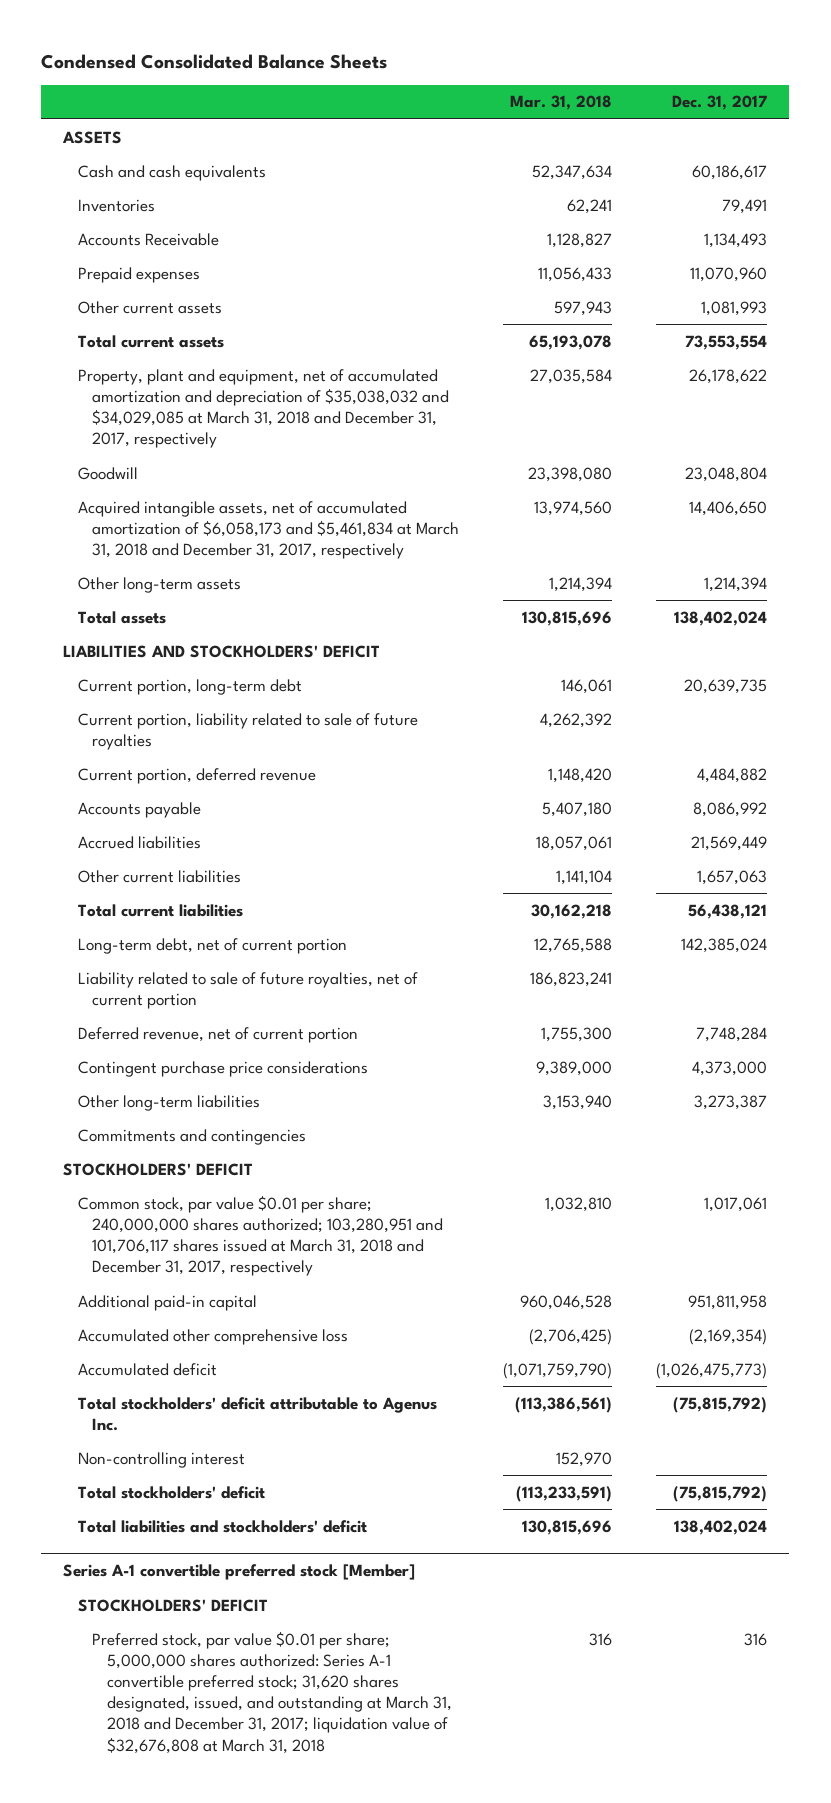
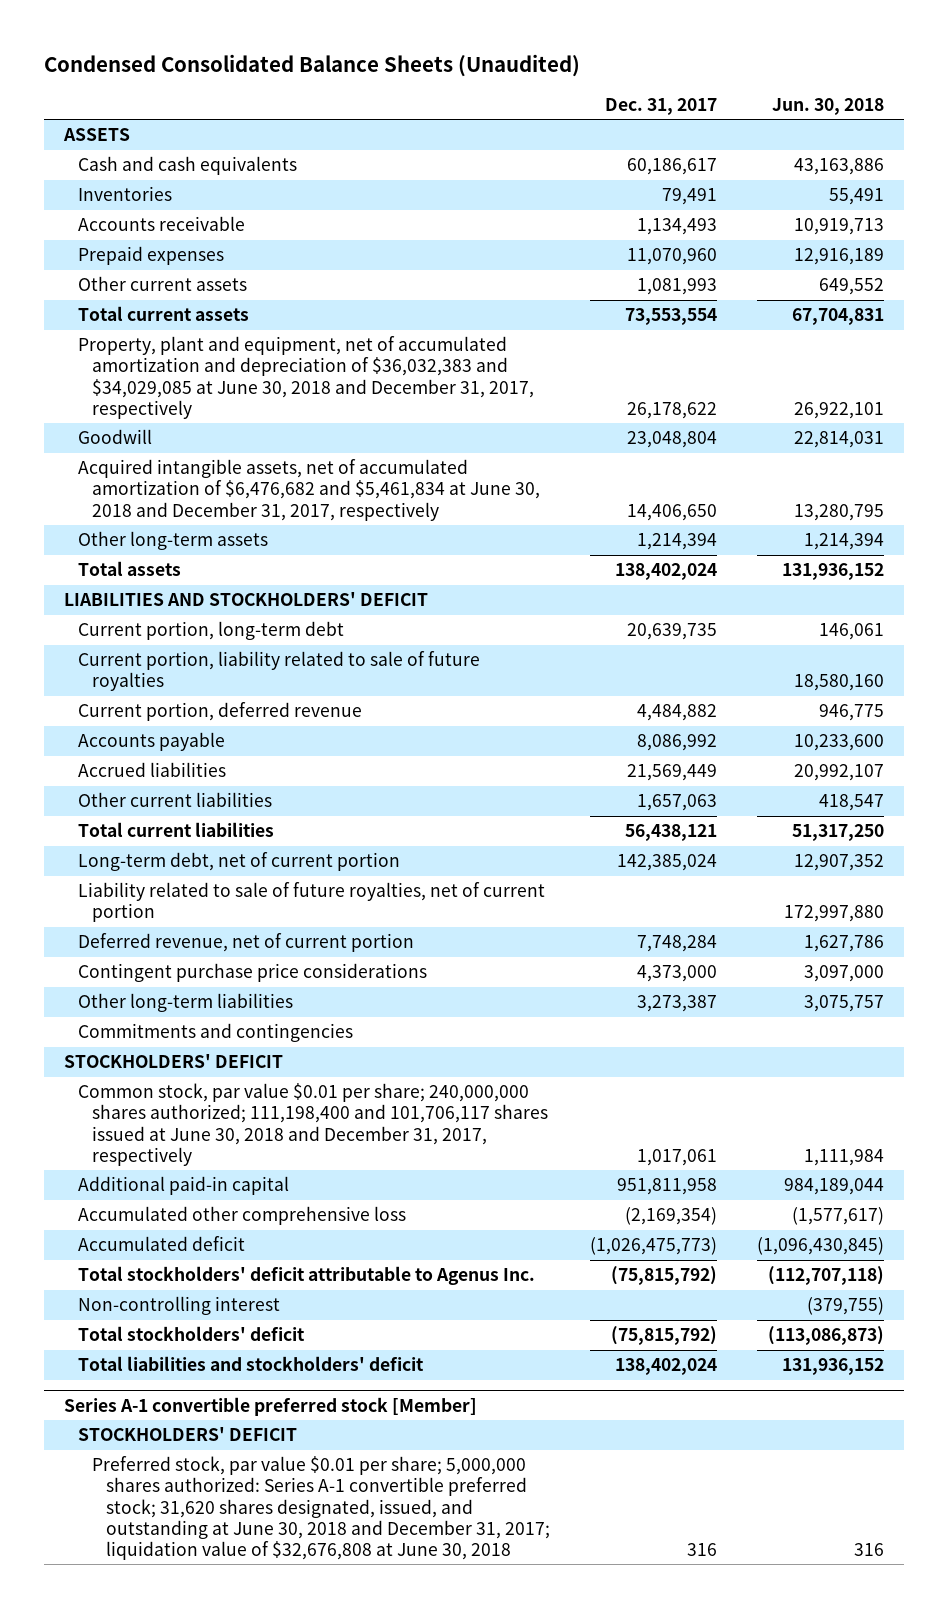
- Condensed Consolidated Balance Sheets
+ Condensed Consolidated Balance Sheets (Unaudited)
- | Mar. 31, 2018 | Dec. 31, 2017
+ | Dec. 31, 2017 | Jun. 30, 2018
- Accounts Receivable | 1,128,827 | 1,134,493
+ Accounts receivable | 1,134,493 | 10,919,713
- Property, plant and equipment, net of accumulated amortization and depreciation of $35,038,032 and $34,029,085 at March 31, 2018 and December 31, 2017, respectively | 27,035,584 | 26,178,622
+ Property, plant and equipment, net of accumulated amortization and depreciation of $36,032,383 and $34,029,085 at June 30, 2018 and December 31, 2017, respectively | 26,178,622 | 26,922,101
- Acquired intangible assets, net of accumulated amortization of $6,058,173 and $5,461,834 at March 31, 2018 and December 31, 2017, respectively | 13,974,560 | 14,406,650
+ Acquired intangible assets, net of accumulated amortization of $6,476,682 and $5,461,834 at June 30, 2018 and December 31, 2017, respectively | 14,406,650 | 13,280,795
- Common stock, par value $0.01 per share; 240,000,000 shares authorized; 103,280,951 and 101,706,117 shares issued at March 31, 2018 and December 31, 2017, respectively | 1,032,810 | 1,017,061
+ Common stock, par value $0.01 per share; 240,000,000 shares authorized; 111,198,400 and 101,706,117 shares issued at June 30, 2018 and December 31, 2017, respectively | 1,017,061 | 1,111,984
@ Series A-1 convertible preferred stock [Member]
- Preferred stock, par value $0.01 per share; 5,000,000 shares authorized: Series A-1 convertible preferred stock; 31,620 shares designated, issued, and outstanding at March 31, 2018 and December 31, 2017; liquidation value of $32,676,808 at March 31, 2018 | 316 | 316
+ Preferred stock, par value $0.01 per share; 5,000,000 shares authorized: Series A-1 convertible preferred stock; 31,620 shares designated, issued, and outstanding at June 30, 2018 and December 31, 2017; liquidation value of $32,676,808 at June 30, 2018 | 316 | 316

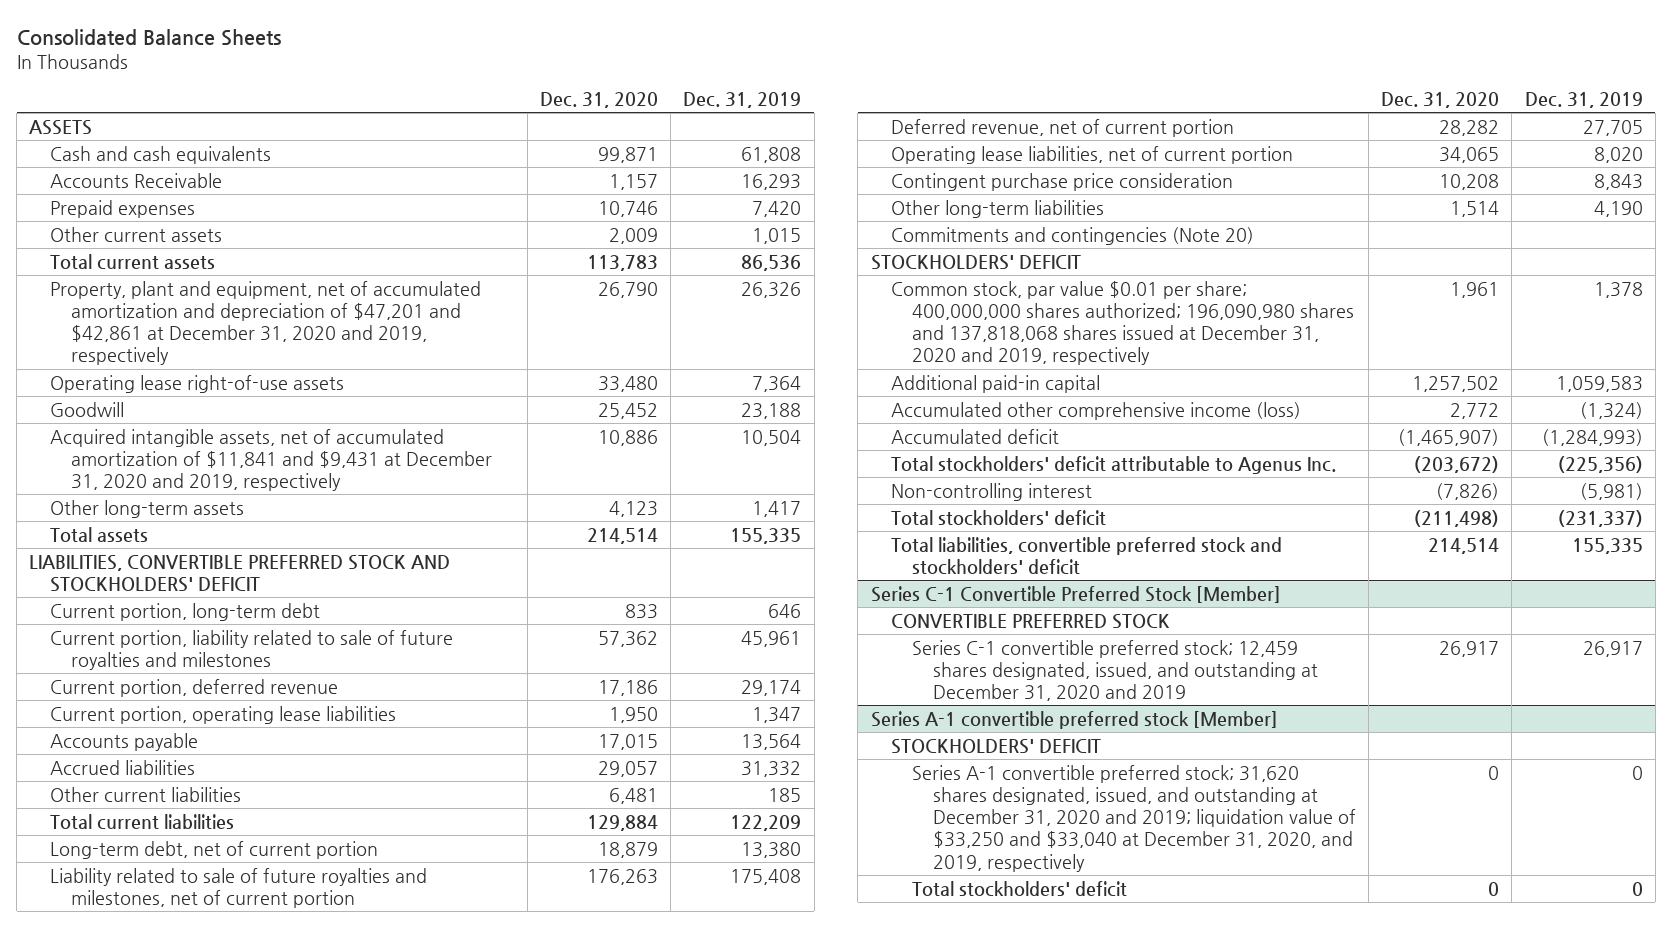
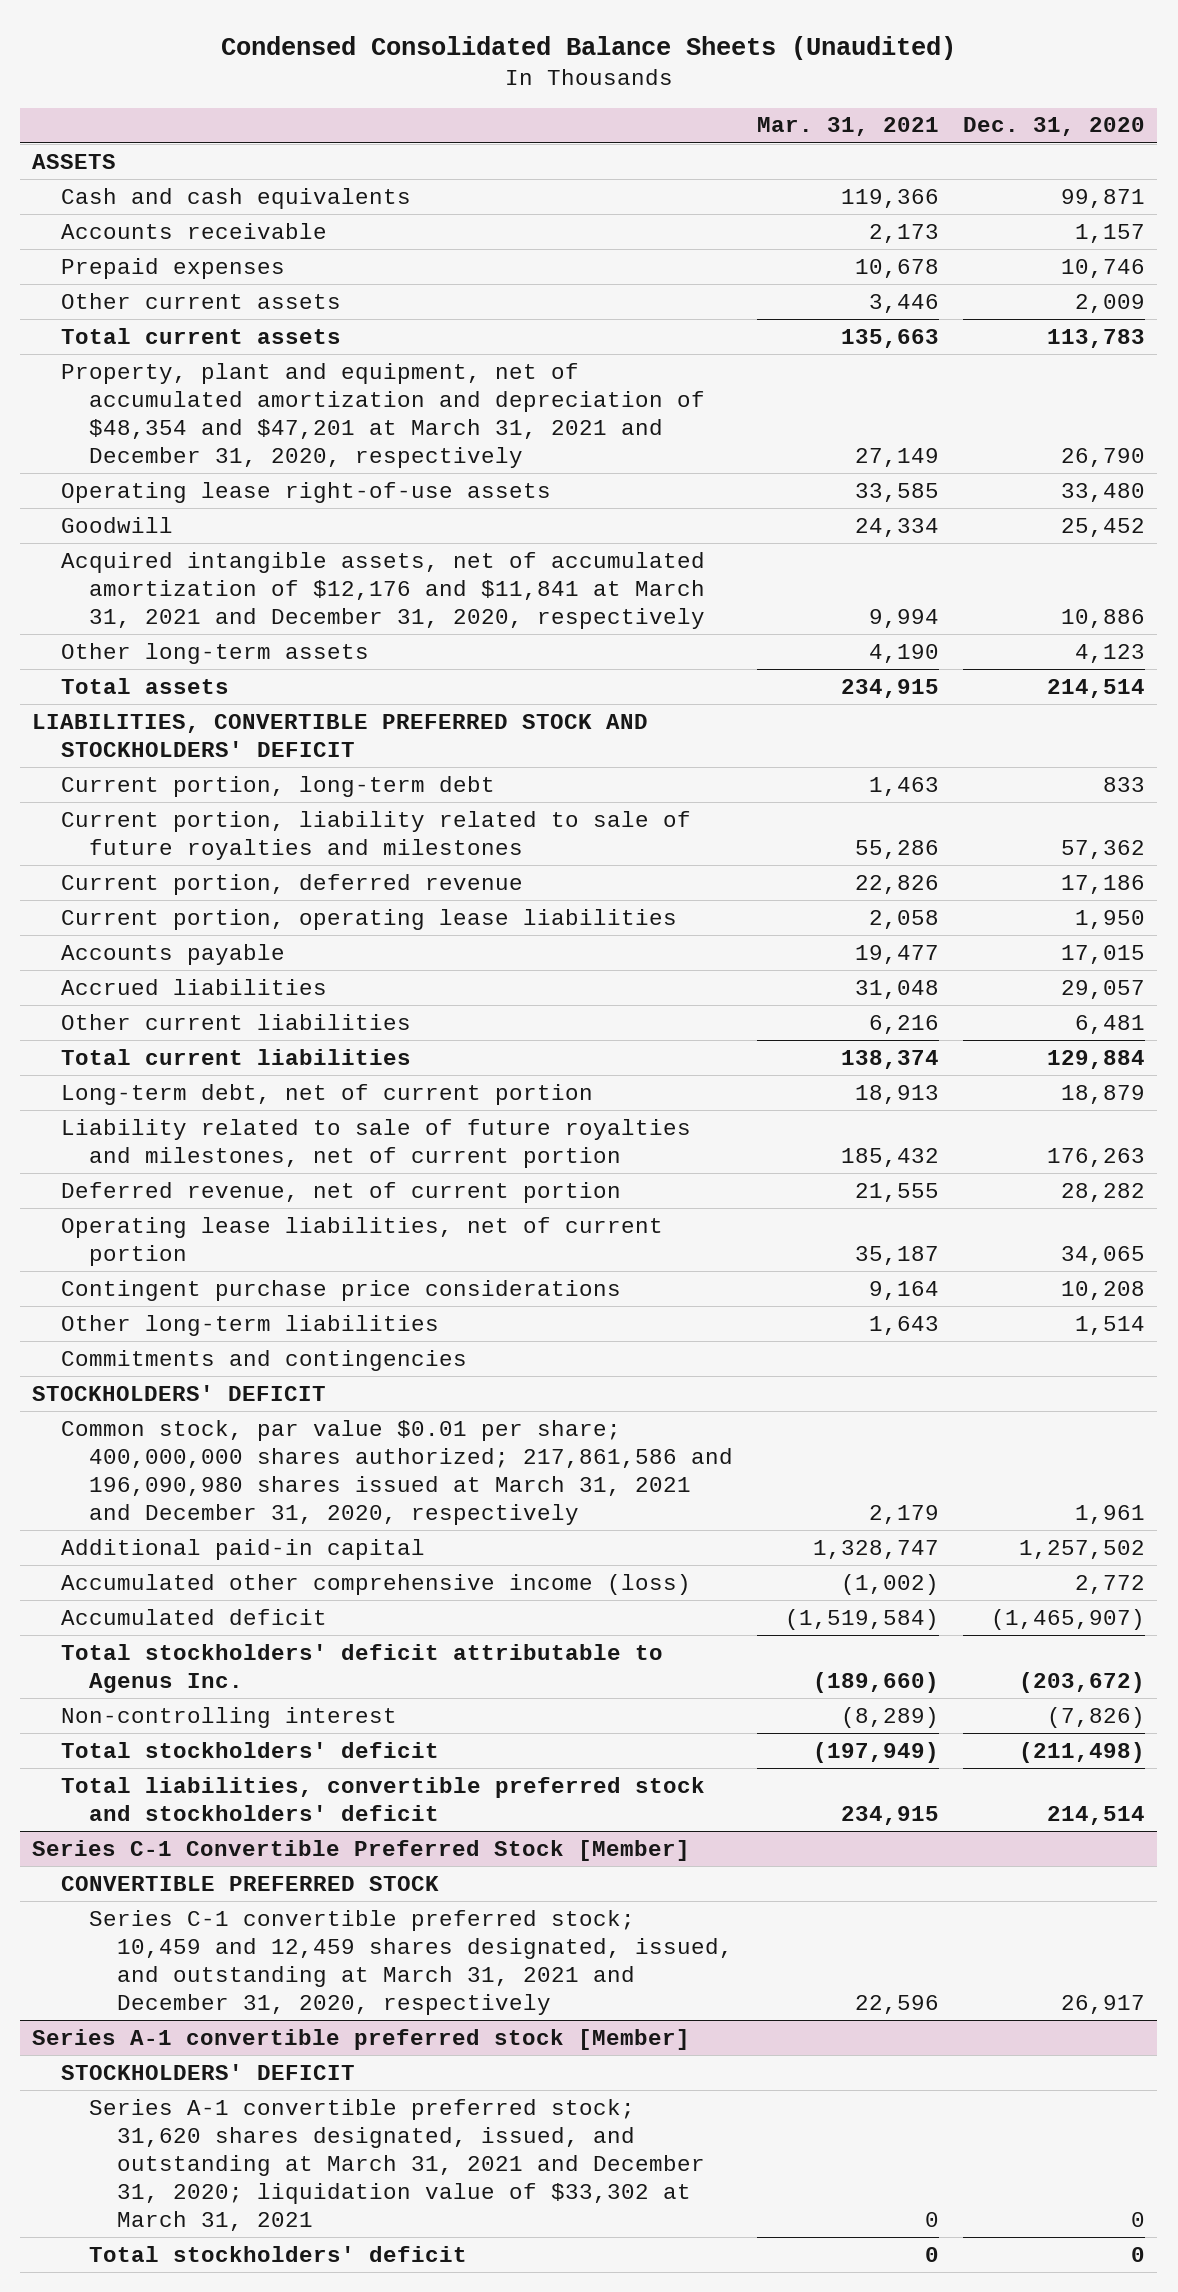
- Consolidated Balance Sheets
+ Condensed Consolidated Balance Sheets (Unaudited)
- | Dec. 31, 2020 | Dec. 31, 2019
+ | Mar. 31, 2021 | Dec. 31, 2020
- Accounts Receivable | 1,157 | 16,293
+ Accounts receivable | 2,173 | 1,157
- Property, plant and equipment, net of accumulated amortization and depreciation of $47,201 and $42,861 at December 31, 2020 and 2019, respectively | 26,790 | 26,326
+ Property, plant and equipment, net of accumulated amortization and depreciation of $48,354 and $47,201 at March 31, 2021 and December 31, 2020, respectively | 27,149 | 26,790
- Acquired intangible assets, net of accumulated amortization of $11,841 and $9,431 at December 31, 2020 and 2019, respectively | 10,886 | 10,504
+ Acquired intangible assets, net of accumulated amortization of $12,176 and $11,841 at March 31, 2021 and December 31, 2020, respectively | 9,994 | 10,886
- Contingent purchase price consideration | 10,208 | 8,843
+ Contingent purchase price considerations | 9,164 | 10,208
- Commitments and contingencies (Note 20)
+ Commitments and contingencies
- Common stock, par value $0.01 per share; 400,000,000 shares authorized; 196,090,980 shares and 137,818,068 shares issued at December 31, 2020 and 2019, respectively | 1,961 | 1,378
+ Common stock, par value $0.01 per share; 400,000,000 shares authorized; 217,861,586 and 196,090,980 shares issued at March 31, 2021 and December 31, 2020, respectively | 2,179 | 1,961
@ Series C-1 Convertible Preferred Stock [Member]
- Series C-1 convertible preferred stock; 12,459 shares designated, issued, and outstanding at December 31, 2020 and 2019 | 26,917 | 26,917
+ Series C-1 convertible preferred stock; 10,459 and 12,459 shares designated, issued, and outstanding at March 31, 2021 and December 31, 2020, respectively | 22,596 | 26,917
@ Series A-1 convertible preferred stock [Member]
- Series A-1 convertible preferred stock; 31,620 shares designated, issued, and outstanding at December 31, 2020 and 2019; liquidation value of $33,250 and $33,040 at December 31, 2020, and 2019, respectively | 0 | 0
+ Series A-1 convertible preferred stock; 31,620 shares designated, issued, and outstanding at March 31, 2021 and December 31, 2020; liquidation value of $33,302 at March 31, 2021 | 0 | 0

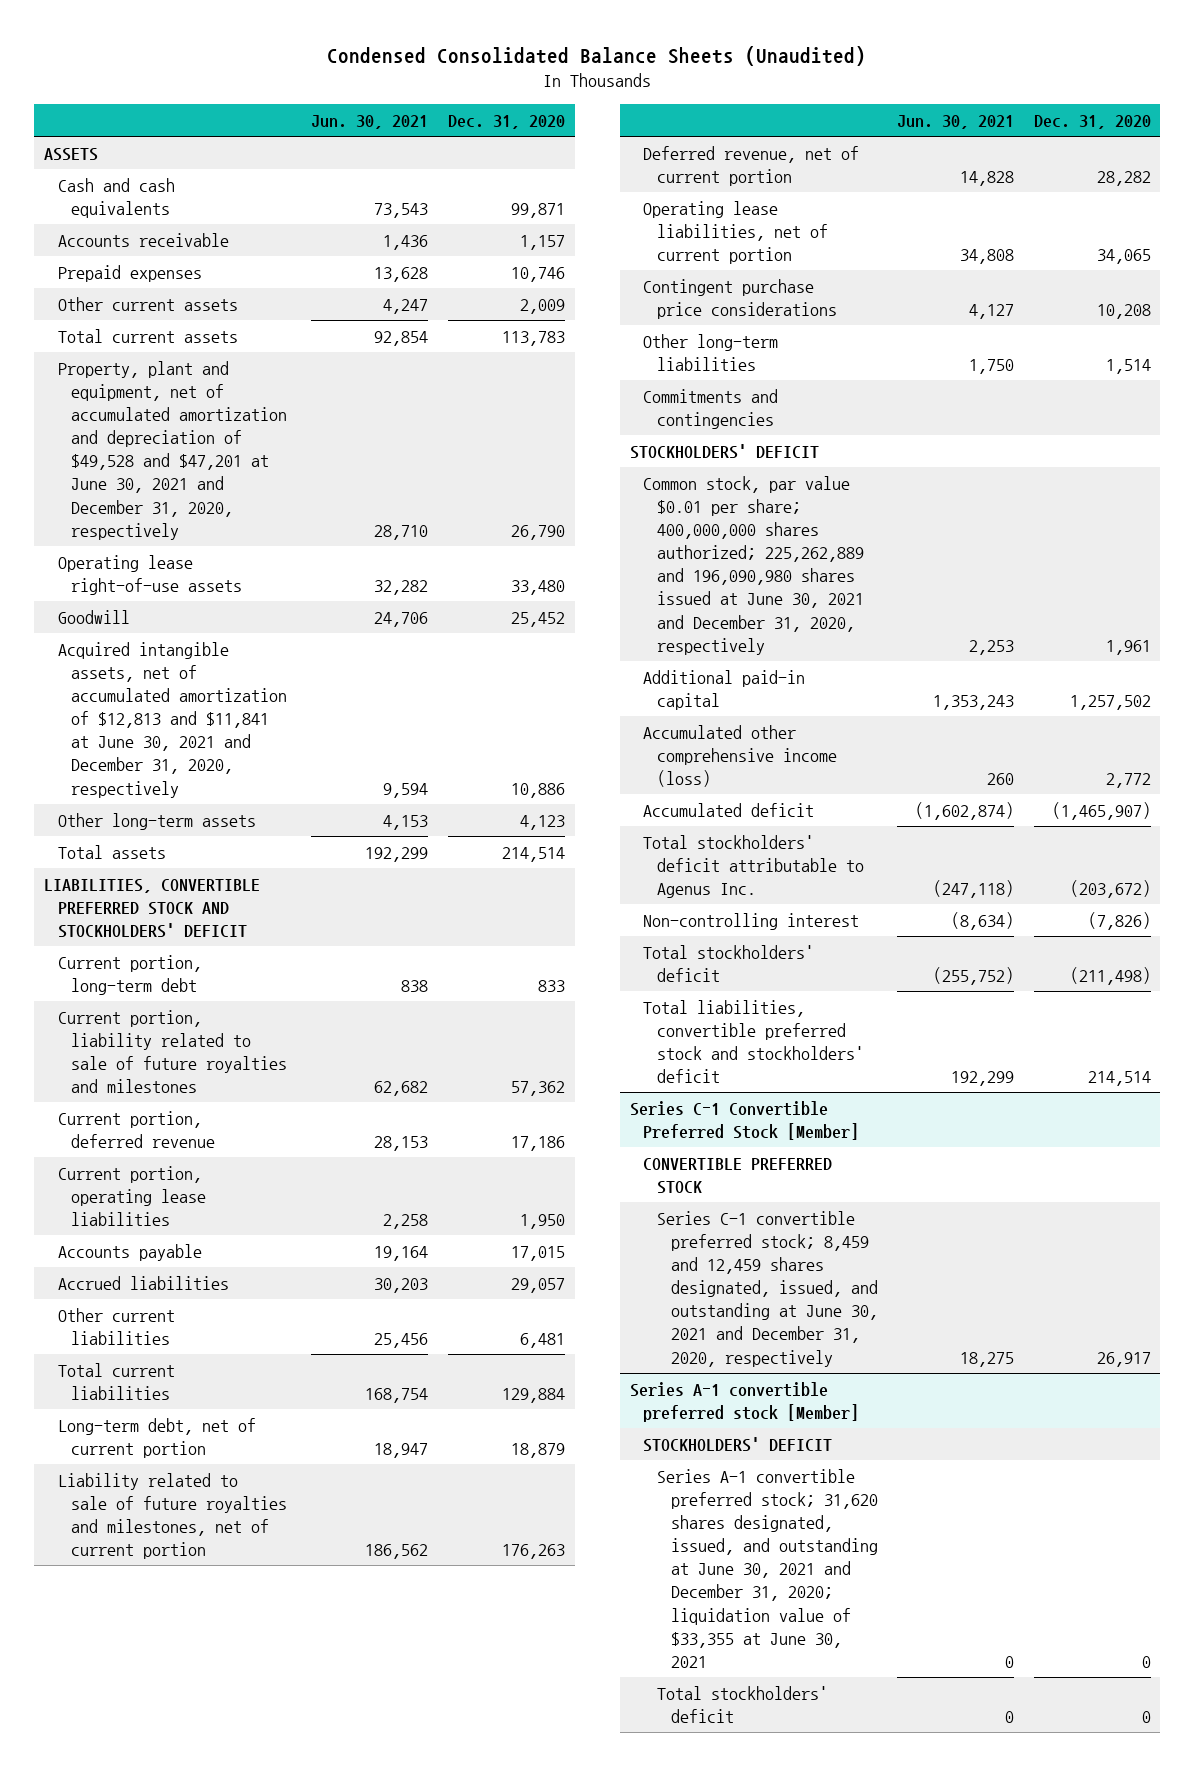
- | Mar. 31, 2021 | Dec. 31, 2020
+ | Jun. 30, 2021 | Dec. 31, 2020
- Property, plant and equipment, net of accumulated amortization and depreciation of $48,354 and $47,201 at March 31, 2021 and December 31, 2020, respectively | 27,149 | 26,790
+ Property, plant and equipment, net of accumulated amortization and depreciation of $49,528 and $47,201 at June 30, 2021 and December 31, 2020, respectively | 28,710 | 26,790
- Acquired intangible assets, net of accumulated amortization of $12,176 and $11,841 at March 31, 2021 and December 31, 2020, respectively | 9,994 | 10,886
+ Acquired intangible assets, net of accumulated amortization of $12,813 and $11,841 at June 30, 2021 and December 31, 2020, respectively | 9,594 | 10,886
- Common stock, par value $0.01 per share; 400,000,000 shares authorized; 217,861,586 and 196,090,980 shares issued at March 31, 2021 and December 31, 2020, respectively | 2,179 | 1,961
+ Common stock, par value $0.01 per share; 400,000,000 shares authorized; 225,262,889 and 196,090,980 shares issued at June 30, 2021 and December 31, 2020, respectively | 2,253 | 1,961
@ Series C-1 Convertible Preferred Stock [Member]
- Series C-1 convertible preferred stock; 10,459 and 12,459 shares designated, issued, and outstanding at March 31, 2021 and December 31, 2020, respectively | 22,596 | 26,917
+ Series C-1 convertible preferred stock; 8,459 and 12,459 shares designated, issued, and outstanding at June 30, 2021 and December 31, 2020, respectively | 18,275 | 26,917
@ Series A-1 convertible preferred stock [Member]
- Series A-1 convertible preferred stock; 31,620 shares designated, issued, and outstanding at March 31, 2021 and December 31, 2020; liquidation value of $33,302 at March 31, 2021 | 0 | 0
+ Series A-1 convertible preferred stock; 31,620 shares designated, issued, and outstanding at June 30, 2021 and December 31, 2020; liquidation value of $33,355 at June 30, 2021 | 0 | 0

